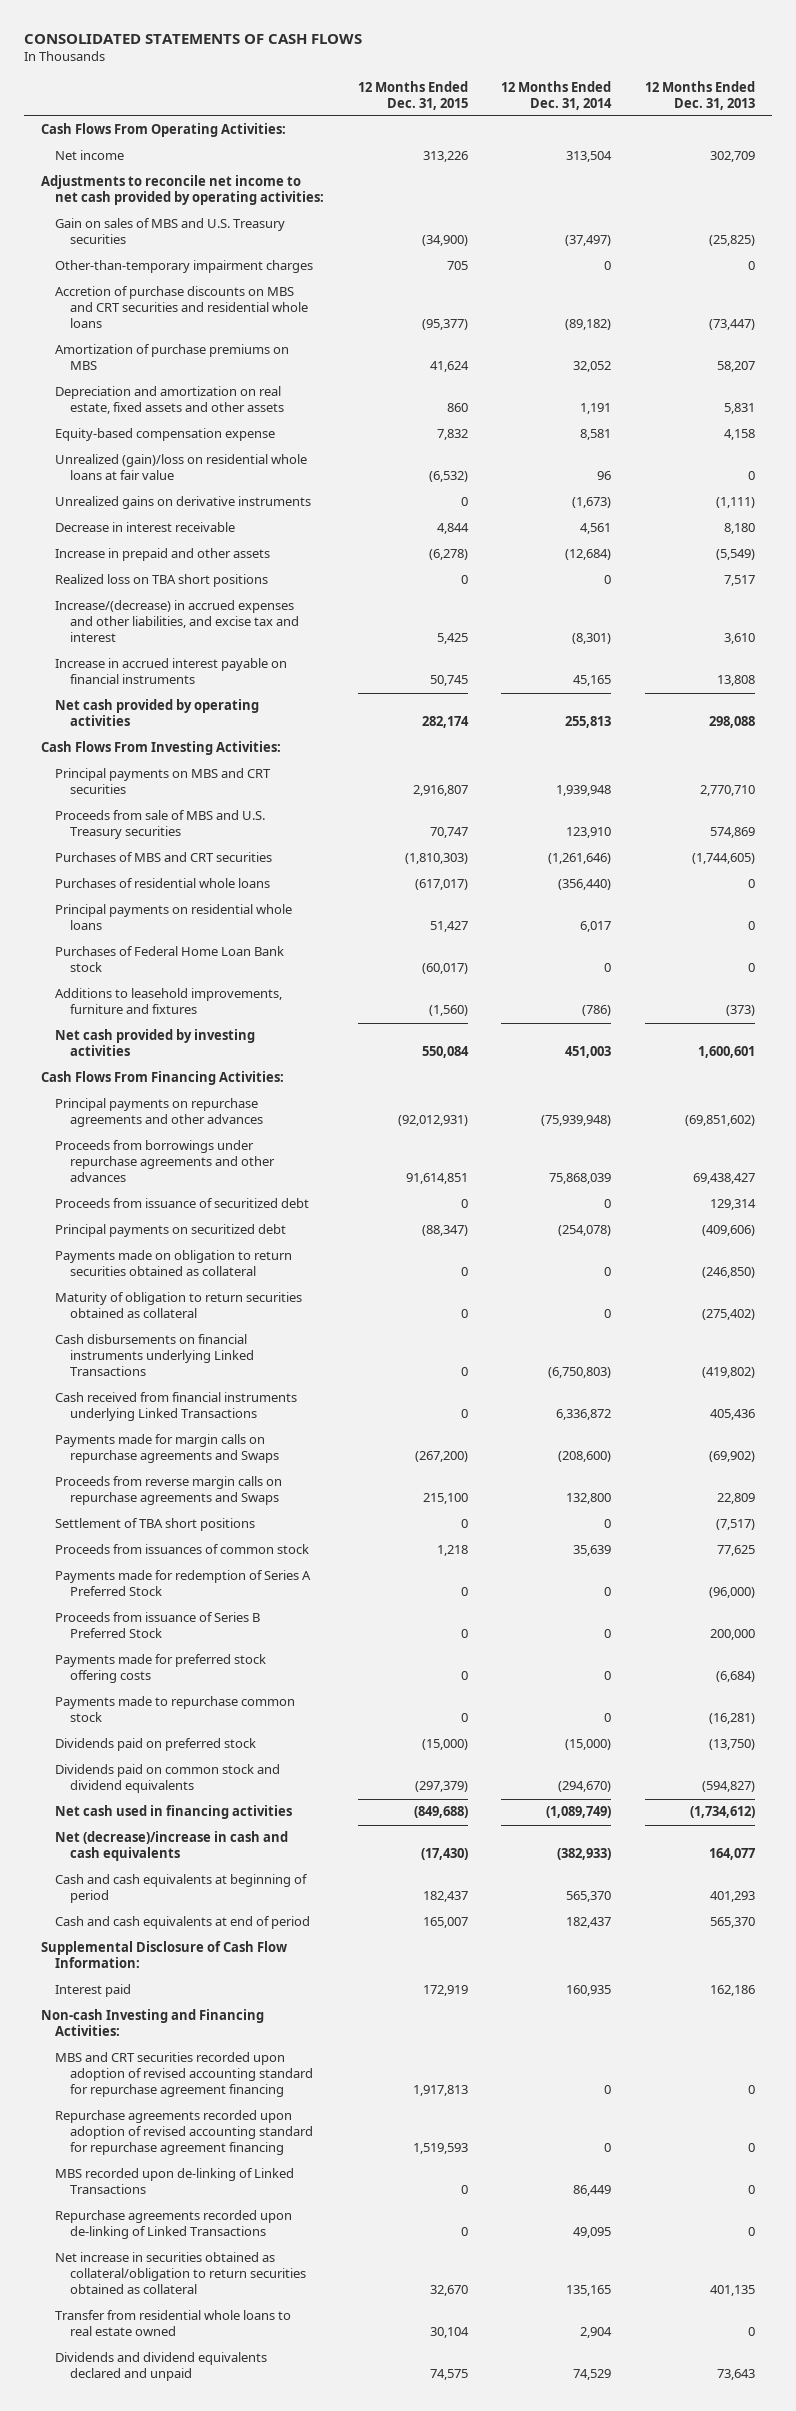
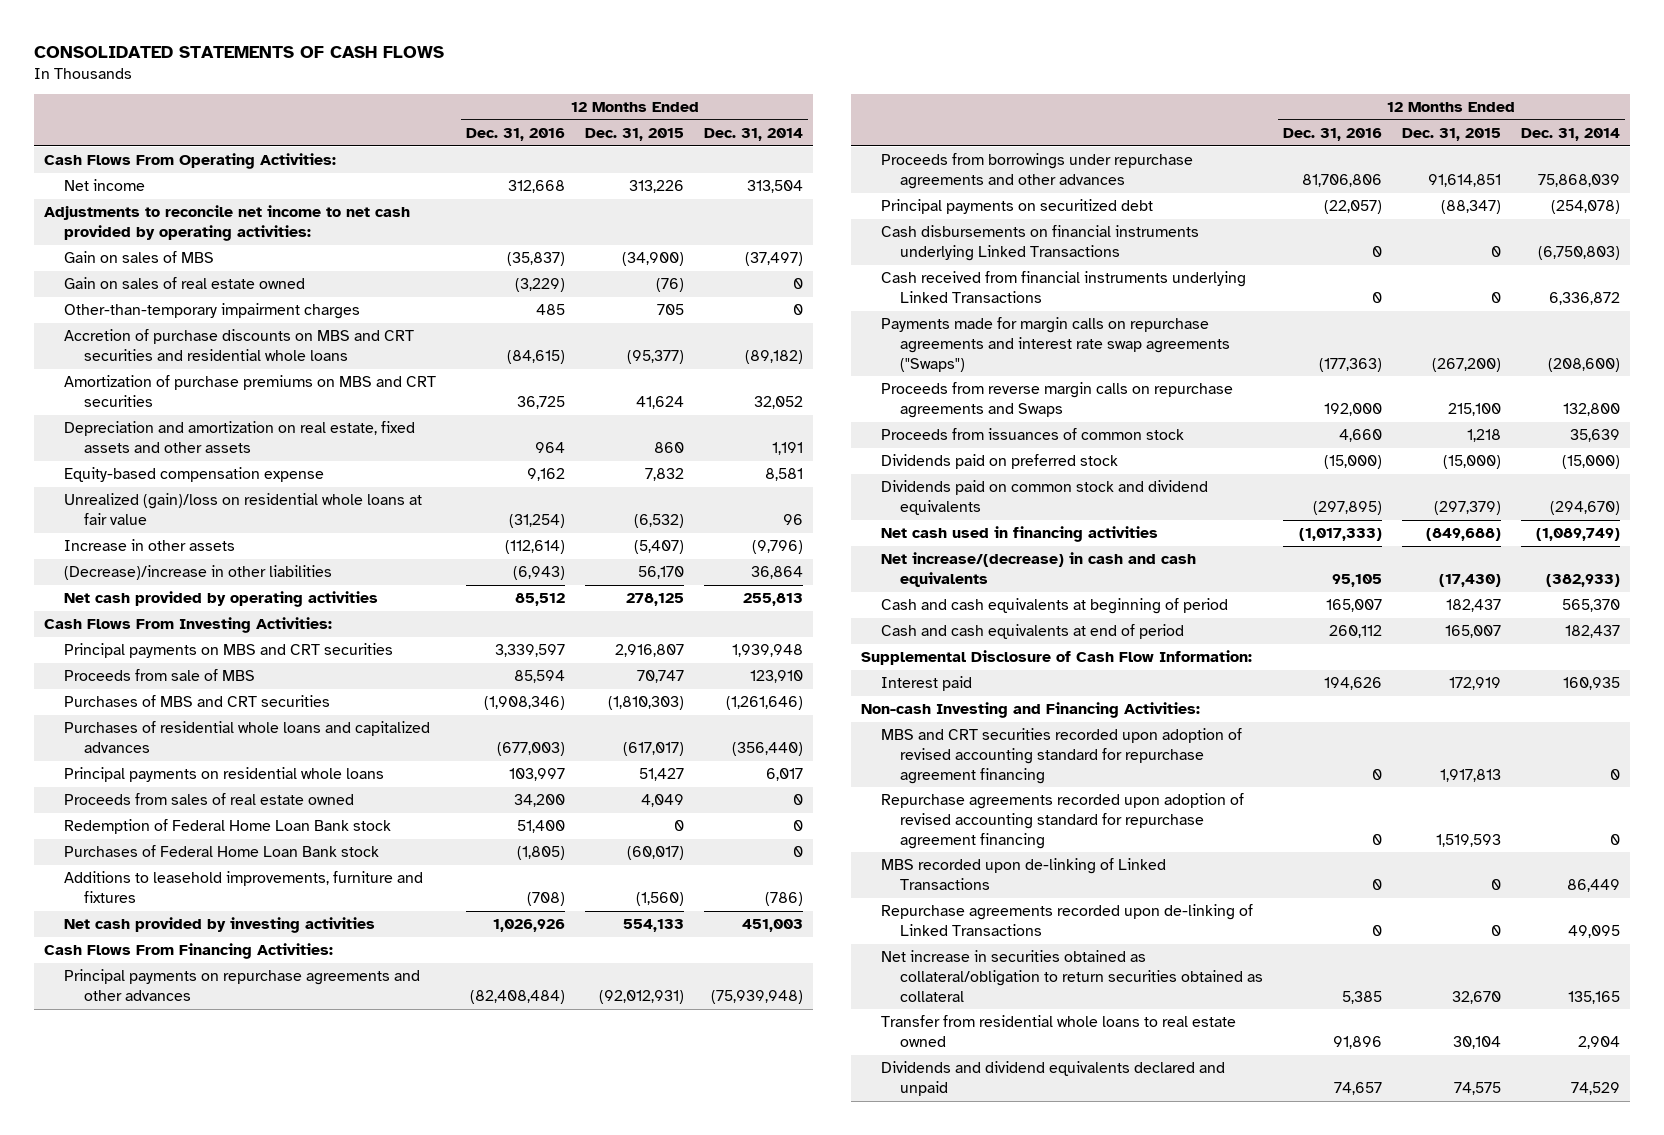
- | 12 Months Ended Dec. 31, 2015 | 12 Months Ended Dec. 31, 2014 | 12 Months Ended Dec. 31, 2013
+ | 12 Months Ended Dec. 31, 2016 | 12 Months Ended Dec. 31, 2015 | 12 Months Ended Dec. 31, 2014
- Gain on sales of MBS and U.S. Treasury securities | (34,900) | (37,497) | (25,825)
+ Gain on sales of MBS | (35,837) | (34,900) | (37,497)
+ Gain on sales of real estate owned | (3,229) | (76) | 0
- Amortization of purchase premiums on MBS | 41,624 | 32,052 | 58,207
+ Amortization of purchase premiums on MBS and CRT securities | 36,725 | 41,624 | 32,052
- Unrealized gains on derivative instruments | 0 | (1,673) | (1,111)
- Decrease in interest receivable | 4,844 | 4,561 | 8,180
- Increase in prepaid and other assets | (6,278) | (12,684) | (5,549)
- Realized loss on TBA short positions | 0 | 0 | 7,517
- Increase/(decrease) in accrued expenses and other liabilities, and excise tax and interest | 5,425 | (8,301) | 3,610
- Increase in accrued interest payable on financial instruments | 50,745 | 45,165 | 13,808
- Net cash provided by operating activities | 282,174 | 255,813 | 298,088
+ Increase in other assets | (112,614) | (5,407) | (9,796)
+ (Decrease)/increase in other liabilities | (6,943) | 56,170 | 36,864
+ Net cash provided by operating activities | 85,512 | 278,125 | 255,813
- Proceeds from sale of MBS and U.S. Treasury securities | 70,747 | 123,910 | 574,869
+ Proceeds from sale of MBS | 85,594 | 70,747 | 123,910
- Purchases of residential whole loans | (617,017) | (356,440) | 0
+ Purchases of residential whole loans and capitalized advances | (677,003) | (617,017) | (356,440)
+ Proceeds from sales of real estate owned | 34,200 | 4,049 | 0
+ Redemption of Federal Home Loan Bank stock | 51,400 | 0 | 0
- Net cash provided by investing activities | 550,084 | 451,003 | 1,600,601
+ Net cash provided by investing activities | 1,026,926 | 554,133 | 451,003
- Proceeds from issuance of securitized debt | 0 | 0 | 129,314
- Payments made on obligation to return securities obtained as collateral | 0 | 0 | (246,850)
- Maturity of obligation to return securities obtained as collateral | 0 | 0 | (275,402)
- Payments made for margin calls on repurchase agreements and Swaps | (267,200) | (208,600) | (69,902)
+ Payments made for margin calls on repurchase agreements and interest rate swap agreements ("Swaps") | (177,363) | (267,200) | (208,600)
- Settlement of TBA short positions | 0 | 0 | (7,517)
- Payments made for redemption of Series A Preferred Stock | 0 | 0 | (96,000)
- Proceeds from issuance of Series B Preferred Stock | 0 | 0 | 200,000
- Payments made for preferred stock offering costs | 0 | 0 | (6,684)
- Payments made to repurchase common stock | 0 | 0 | (16,281)
- Net (decrease)/increase in cash and cash equivalents | (17,430) | (382,933) | 164,077
+ Net increase/(decrease) in cash and cash equivalents | 95,105 | (17,430) | (382,933)

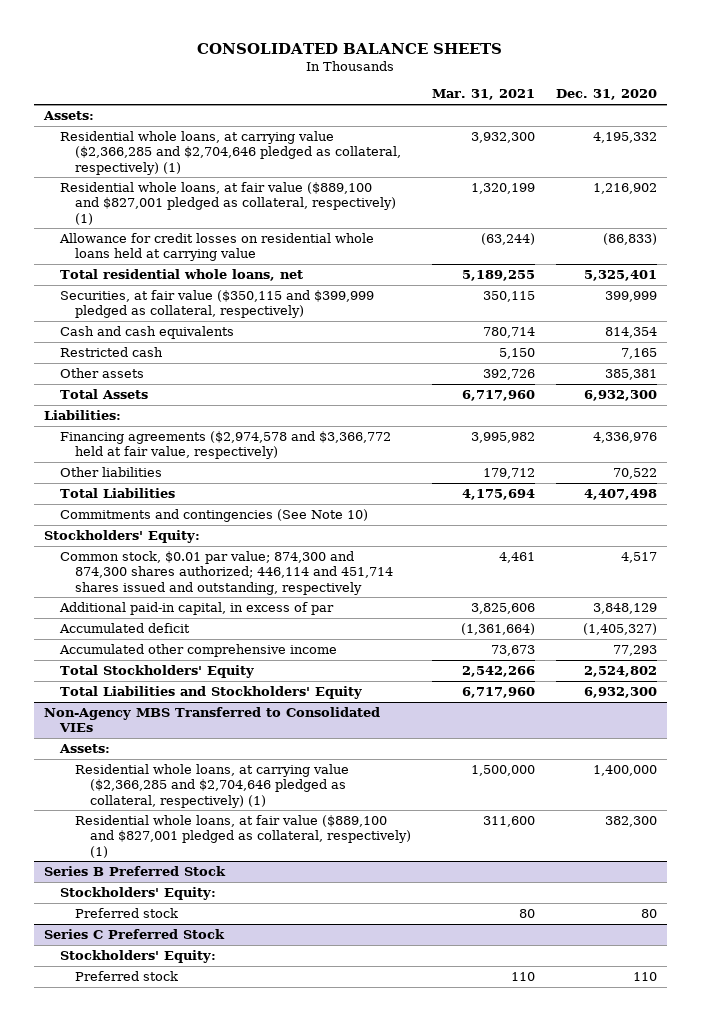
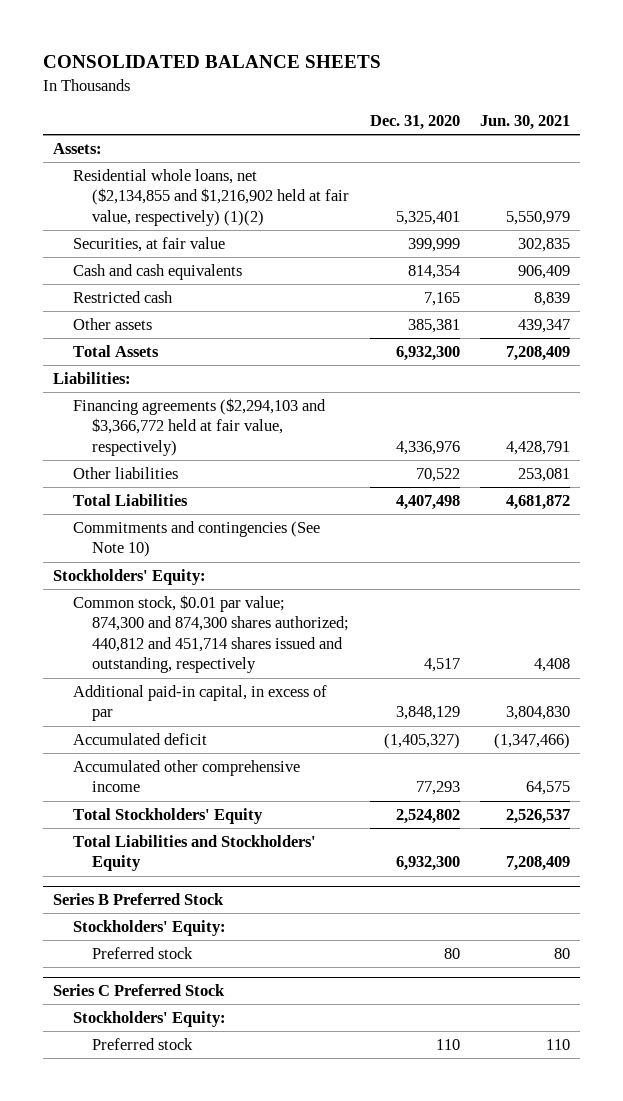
- | Mar. 31, 2021 | Dec. 31, 2020
+ | Dec. 31, 2020 | Jun. 30, 2021
- Residential whole loans, at carrying value ($2,366,285 and $2,704,646 pledged as collateral, respectively) (1) | 3,932,300 | 4,195,332
- Residential whole loans, at fair value ($889,100 and $827,001 pledged as collateral, respectively) (1) | 1,320,199 | 1,216,902
- Allowance for credit losses on residential whole loans held at carrying value | (63,244) | (86,833)
- Total residential whole loans, net | 5,189,255 | 5,325,401
- Securities, at fair value ($350,115 and $399,999 pledged as collateral, respectively) | 350,115 | 399,999
+ Residential whole loans, net ($2,134,855 and $1,216,902 held at fair value, respectively) (1)(2) | 5,325,401 | 5,550,979
+ Securities, at fair value | 399,999 | 302,835
- Financing agreements ($2,974,578 and $3,366,772 held at fair value, respectively) | 3,995,982 | 4,336,976
+ Financing agreements ($2,294,103 and $3,366,772 held at fair value, respectively) | 4,336,976 | 4,428,791
- Common stock, $0.01 par value; 874,300 and 874,300 shares authorized; 446,114 and 451,714 shares issued and outstanding, respectively | 4,461 | 4,517
+ Common stock, $0.01 par value; 874,300 and 874,300 shares authorized; 440,812 and 451,714 shares issued and outstanding, respectively | 4,517 | 4,408
- Non-Agency MBS Transferred to Consolidated VIEs
- Assets:
- Residential whole loans, at carrying value ($2,366,285 and $2,704,646 pledged as collateral, respectively) (1) | 1,500,000 | 1,400,000
- Residential whole loans, at fair value ($889,100 and $827,001 pledged as collateral, respectively) (1) | 311,600 | 382,300

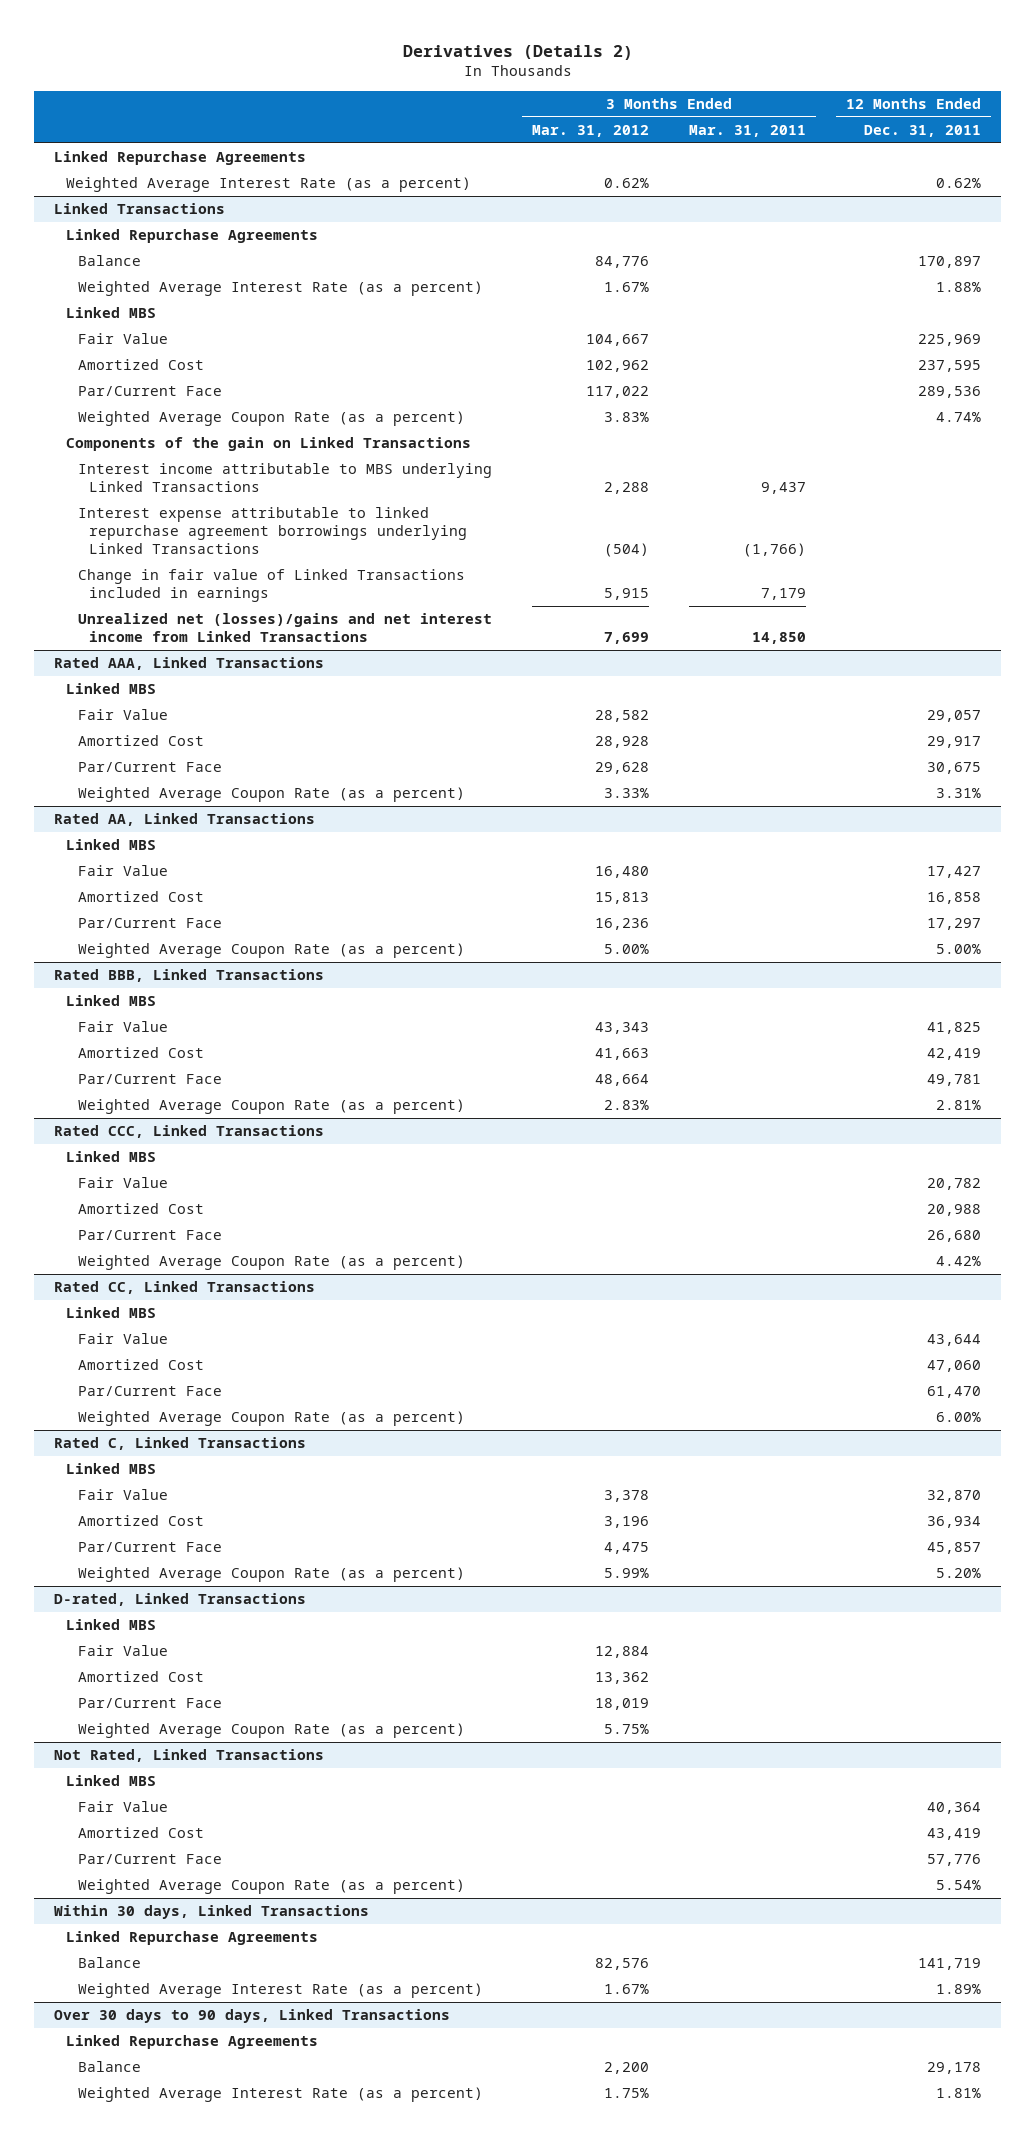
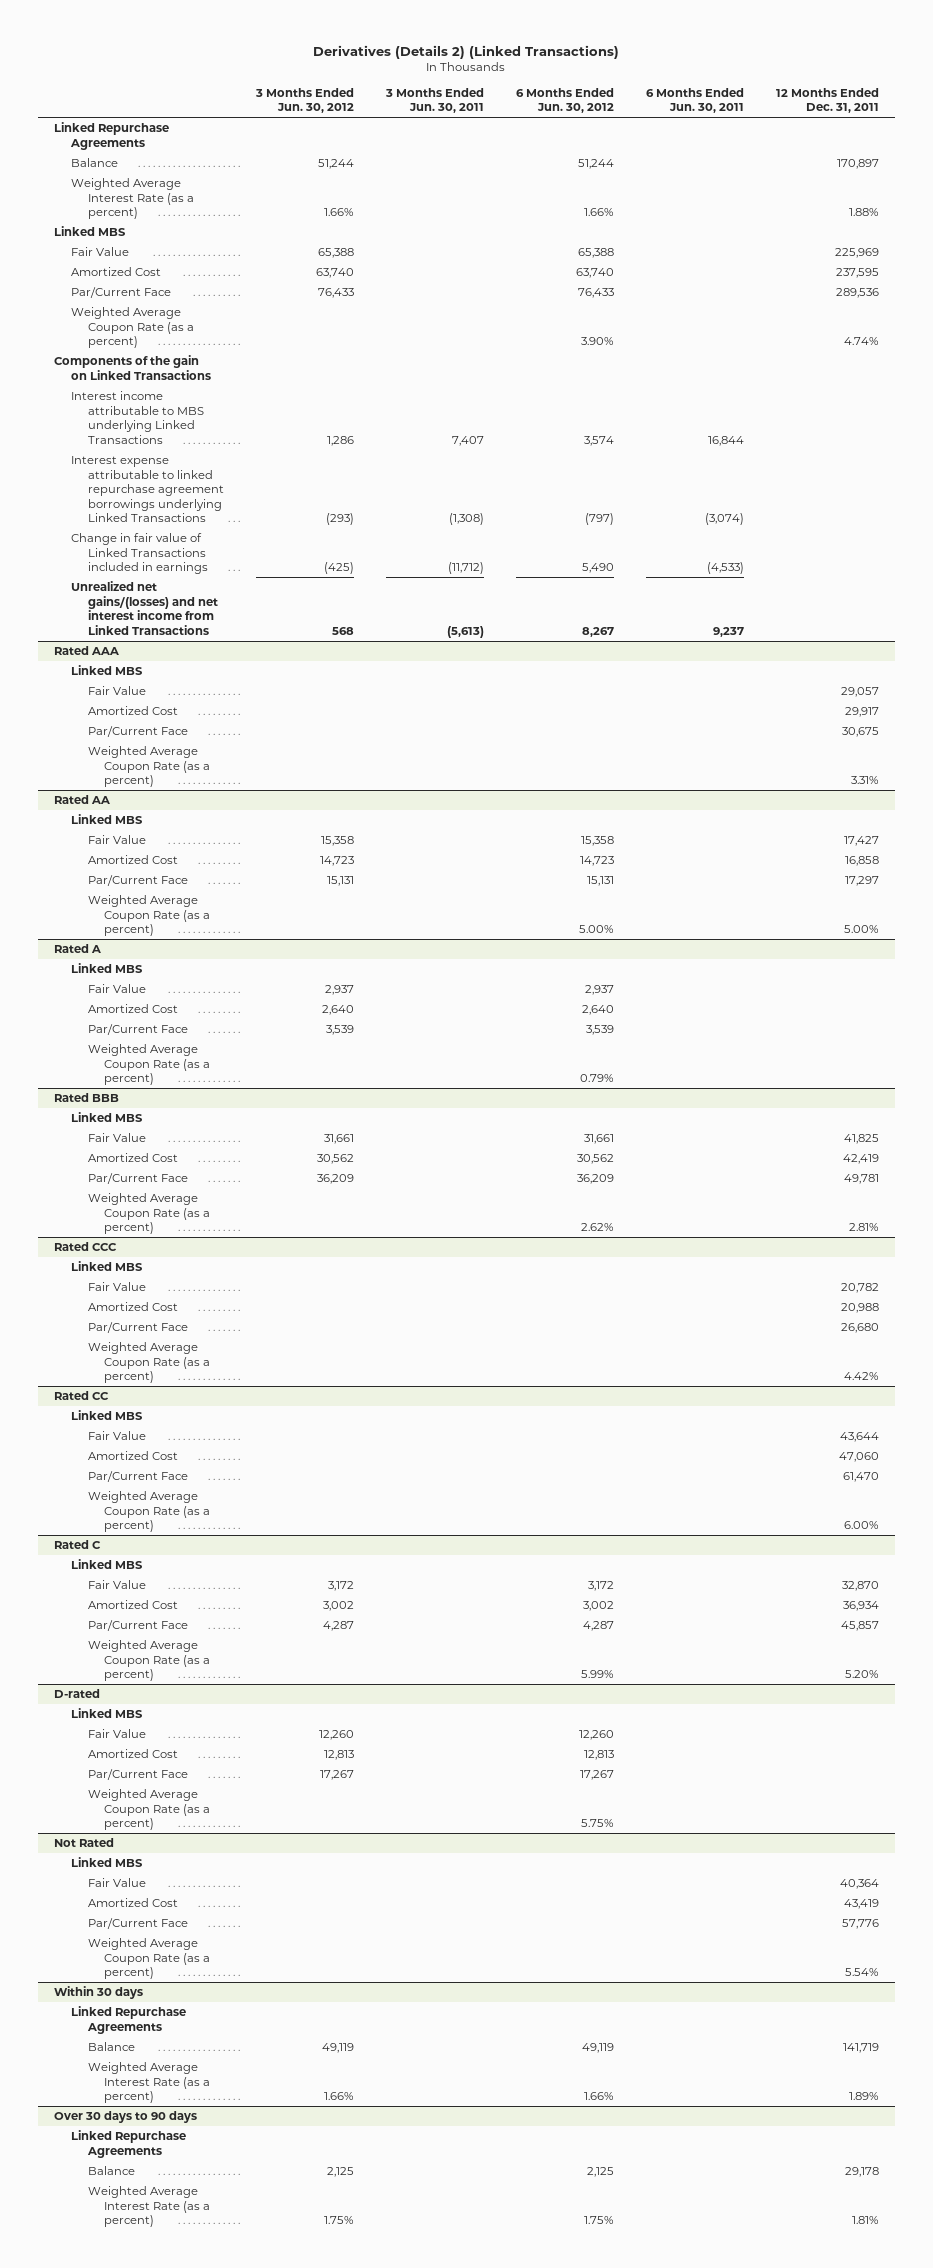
- Derivatives (Details 2)
+ Derivatives (Details 2) (Linked Transactions)
- | 3 Months Ended Mar. 31, 2012 | 3 Months Ended Mar. 31, 2011 | 12 Months Ended Dec. 31, 2011
+ | 3 Months Ended Jun. 30, 2012 | 3 Months Ended Jun. 30, 2011 | 6 Months Ended Jun. 30, 2012 | 6 Months Ended Jun. 30, 2011 | 12 Months Ended Dec. 31, 2011
- Weighted Average Interest Rate (as a percent) | 0.62% | | 0.62%
- Linked Transactions
- Linked Repurchase Agreements
- Unrealized net (losses)/gains and net interest income from Linked Transactions | 7,699 | 14,850 |
- Rated AAA, Linked Transactions
+ Unrealized net gains/(losses) and net interest income from Linked Transactions | 568 | (5,613) | 8,267 | 9,237 |
+ Rated AAA
- Rated AA, Linked Transactions
+ Rated AA
- Rated BBB, Linked Transactions
+ Rated A
+ Fair Value | 2,937 | | 2,937 | |
+ Amortized Cost | 2,640 | | 2,640 | |
+ Par/Current Face | 3,539 | | 3,539 | |
+ Weighted Average Coupon Rate (as a percent) | | | 0.79% | |
+ Rated BBB
+ Linked MBS
- Rated CCC, Linked Transactions
+ Rated CCC
- Rated CC, Linked Transactions
+ Rated CC
- Rated C, Linked Transactions
+ Rated C
- D-rated, Linked Transactions
+ D-rated
- Not Rated, Linked Transactions
+ Not Rated
- Within 30 days, Linked Transactions
+ Within 30 days
- Over 30 days to 90 days, Linked Transactions
+ Over 30 days to 90 days

